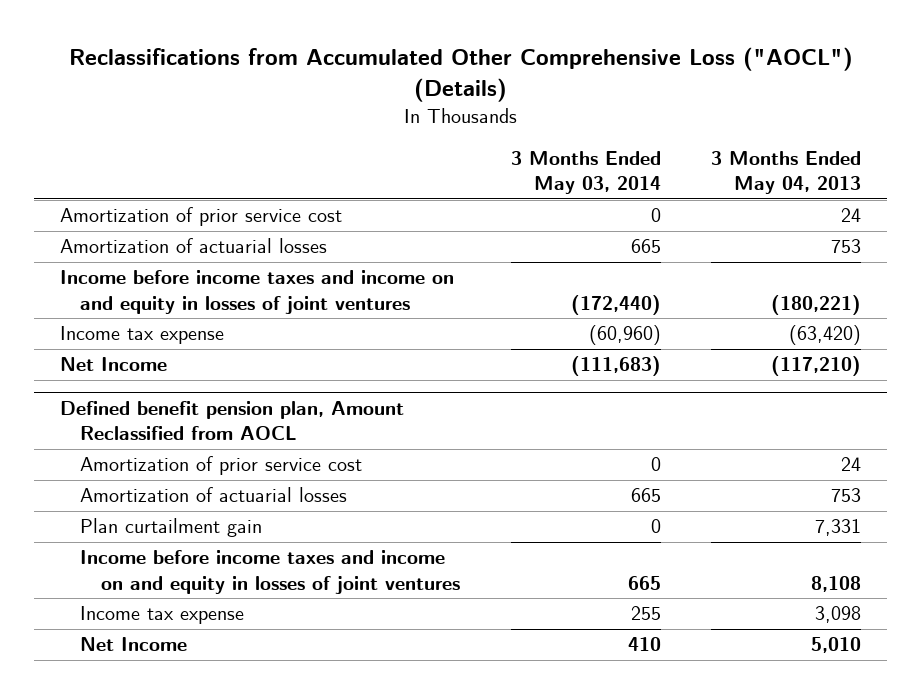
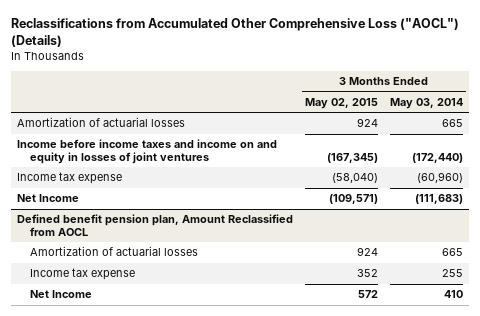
- | 3 Months Ended May 03, 2014 | 3 Months Ended May 04, 2013
+ | 3 Months Ended May 02, 2015 | 3 Months Ended May 03, 2014
- Amortization of prior service cost | 0 | 24
@ Defined benefit pension plan, Amount Reclassified from AOCL
- Amortization of prior service cost | 0 | 24
- Plan curtailment gain | 0 | 7,331
- Income before income taxes and income on and equity in losses of joint ventures | 665 | 8,108

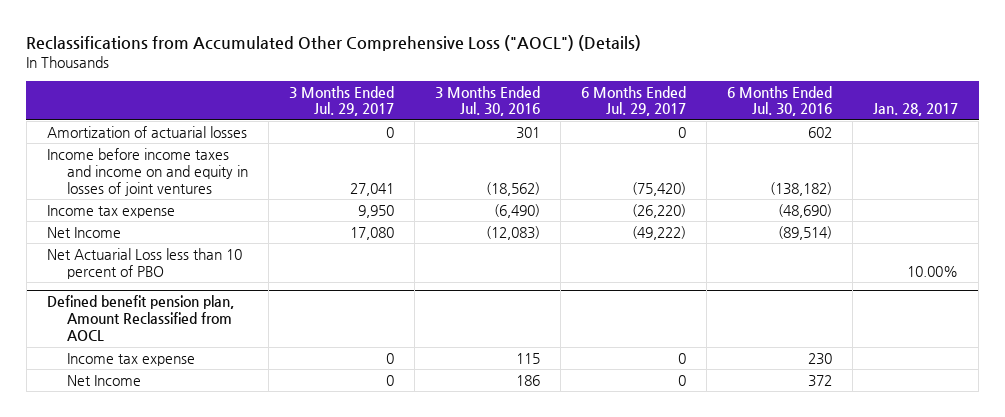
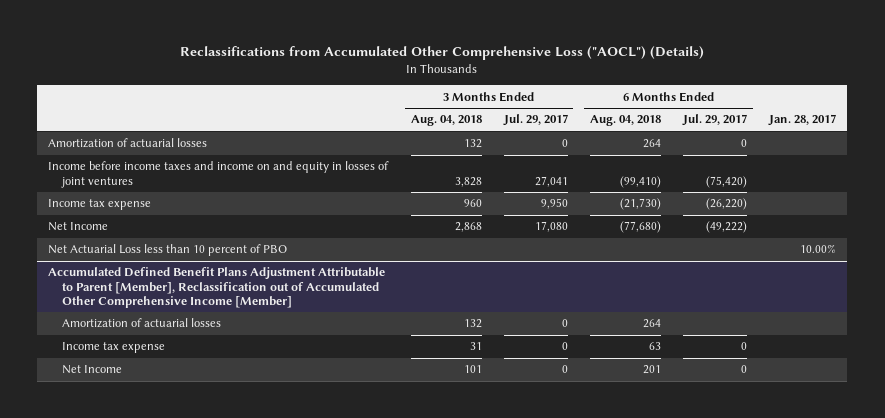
- | 3 Months Ended Jul. 29, 2017 | 3 Months Ended Jul. 30, 2016 | 6 Months Ended Jul. 29, 2017 | 6 Months Ended Jul. 30, 2016 | Jan. 28, 2017
+ | 3 Months Ended Aug. 04, 2018 | 3 Months Ended Jul. 29, 2017 | 6 Months Ended Aug. 04, 2018 | 6 Months Ended Jul. 29, 2017 | Jan. 28, 2017
- Defined benefit pension plan, Amount Reclassified from AOCL
+ Accumulated Defined Benefit Plans Adjustment Attributable to Parent [Member], Reclassification out of Accumulated Other Comprehensive Income [Member]
+ Amortization of actuarial losses | 132 | 0 | 264 | |

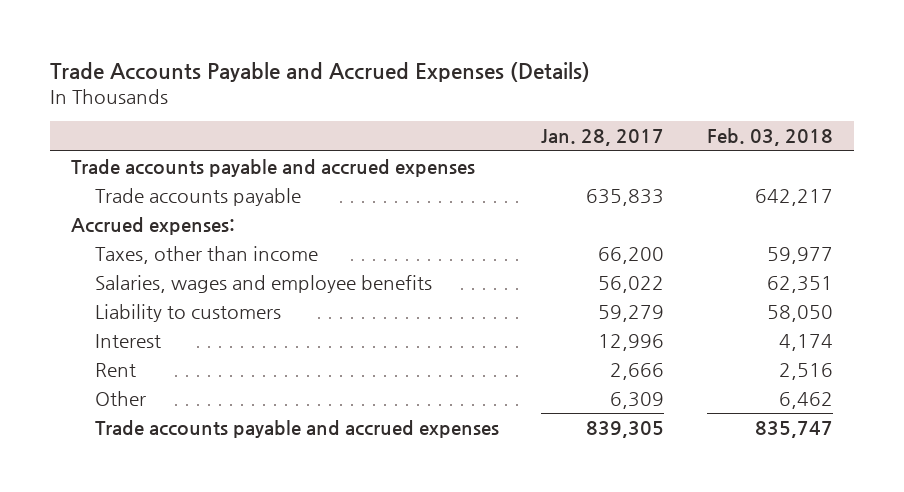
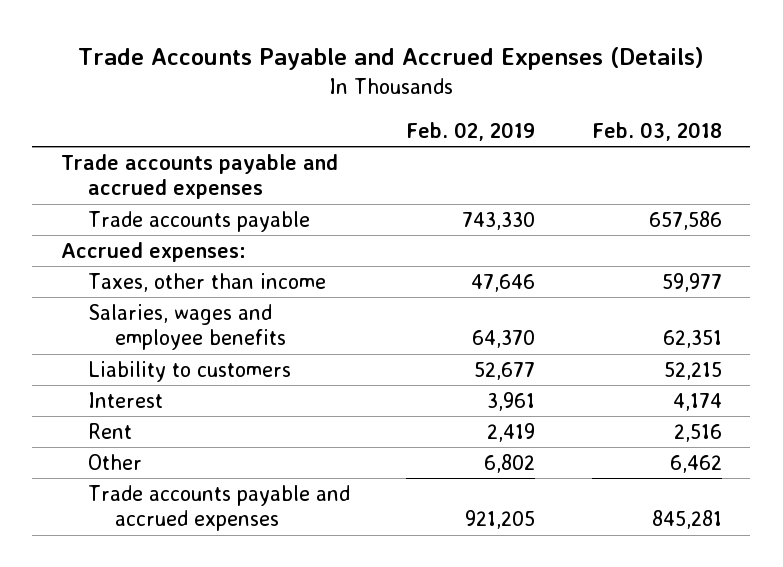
- | Jan. 28, 2017 | Feb. 03, 2018
+ | Feb. 02, 2019 | Feb. 03, 2018
- Trade accounts payable | 635,833 | 642,217
+ Trade accounts payable | 743,330 | 657,586
- Liability to customers | 59,279 | 58,050
+ Liability to customers | 52,677 | 52,215
- Trade accounts payable and accrued expenses | 839,305 | 835,747
+ Trade accounts payable and accrued expenses | 921,205 | 845,281

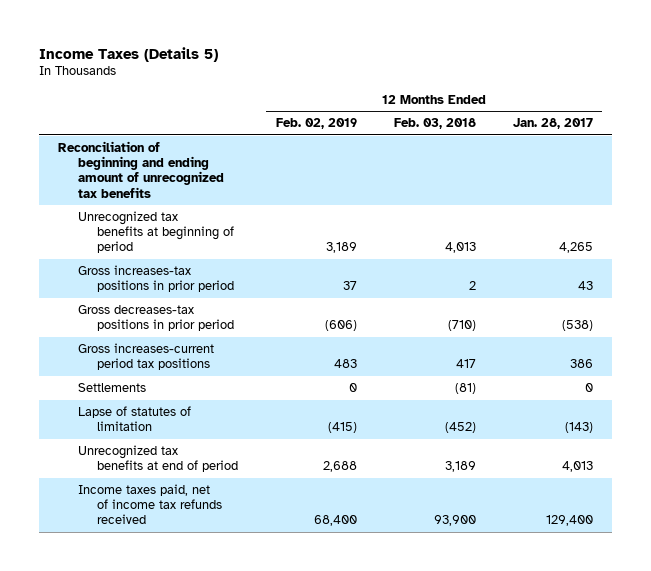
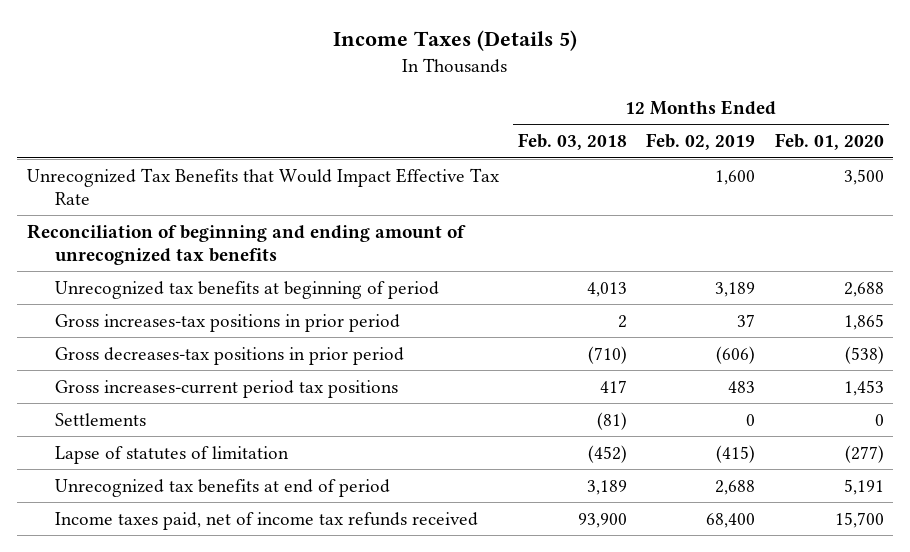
- | 12 Months Ended Feb. 02, 2019 | 12 Months Ended Feb. 03, 2018 | 12 Months Ended Jan. 28, 2017
+ | 12 Months Ended Feb. 03, 2018 | 12 Months Ended Feb. 02, 2019 | 12 Months Ended Feb. 01, 2020
+ Unrecognized Tax Benefits that Would Impact Effective Tax Rate | | 1,600 | 3,500

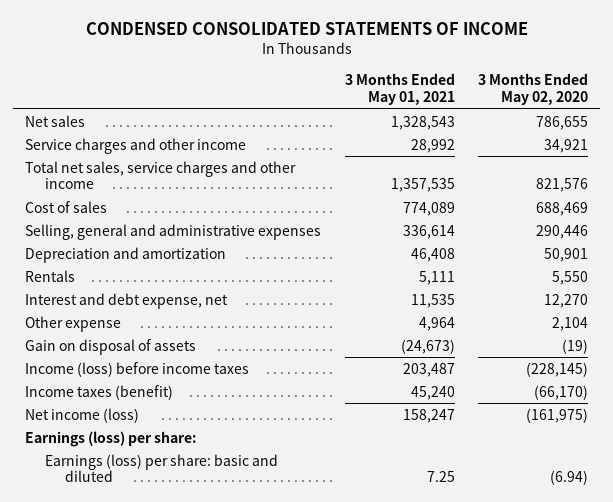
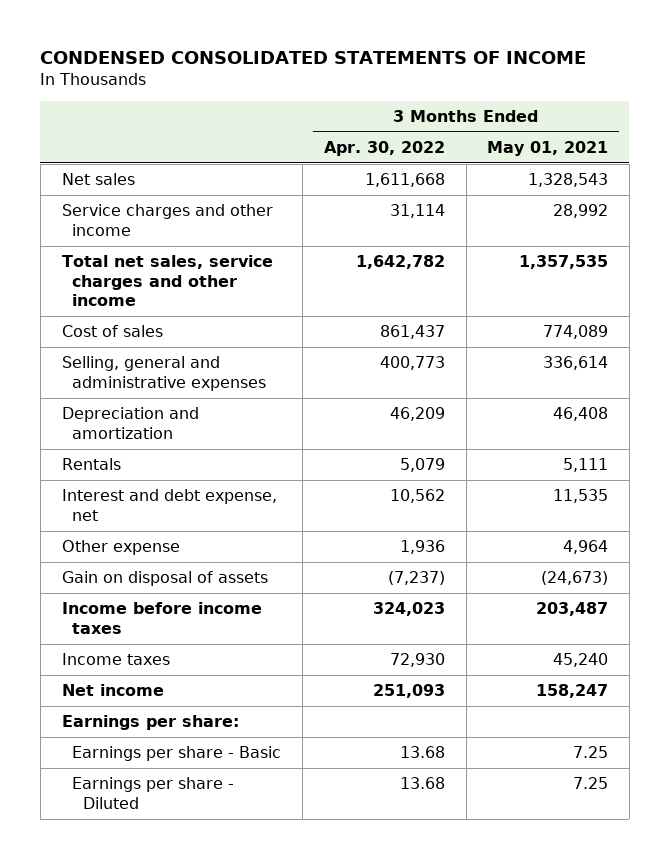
- | 3 Months Ended May 01, 2021 | 3 Months Ended May 02, 2020
+ | 3 Months Ended Apr. 30, 2022 | 3 Months Ended May 01, 2021
- Income (loss) before income taxes | 203,487 | (228,145)
- Income taxes (benefit) | 45,240 | (66,170)
- Net income (loss) | 158,247 | (161,975)
- Earnings (loss) per share:
- Earnings (loss) per share: basic and diluted | 7.25 | (6.94)
+ Income before income taxes | 324,023 | 203,487
+ Income taxes | 72,930 | 45,240
+ Net income | 251,093 | 158,247
+ Earnings per share:
+ Earnings per share - Basic | 13.68 | 7.25
+ Earnings per share - Diluted | 13.68 | 7.25

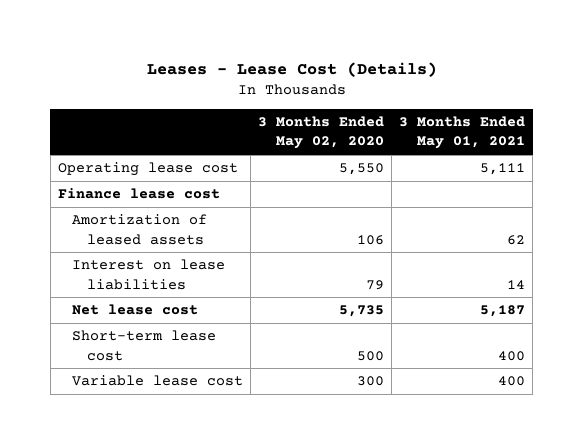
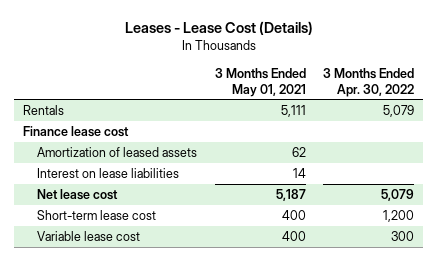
- | 3 Months Ended May 02, 2020 | 3 Months Ended May 01, 2021
+ | 3 Months Ended May 01, 2021 | 3 Months Ended Apr. 30, 2022
- Operating lease cost | 5,550 | 5,111
+ Rentals | 5,111 | 5,079

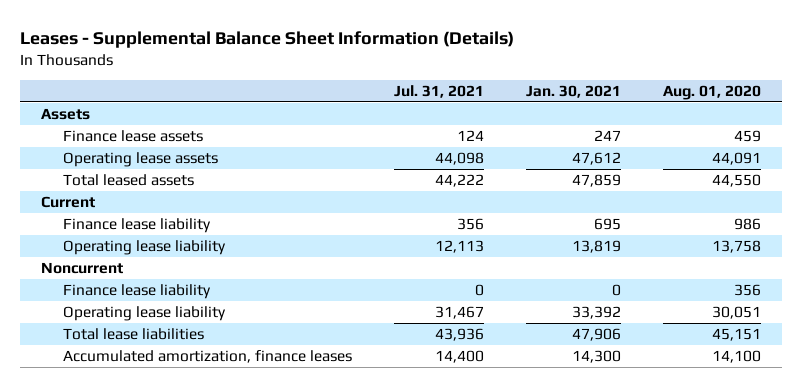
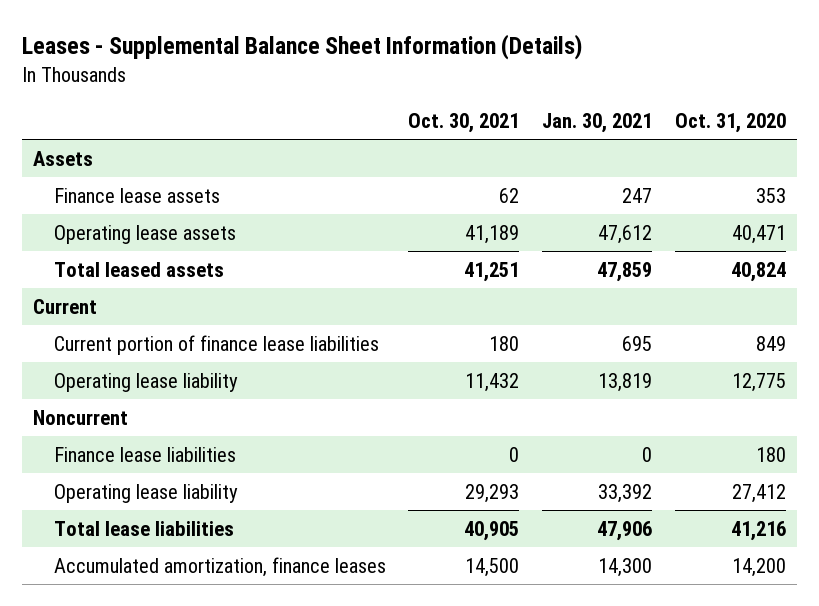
- | Jul. 31, 2021 | Jan. 30, 2021 | Aug. 01, 2020
+ | Oct. 30, 2021 | Jan. 30, 2021 | Oct. 31, 2020
- Finance lease liability | 356 | 695 | 986
+ Current portion of finance lease liabilities | 180 | 695 | 849
- Finance lease liability | 0 | 0 | 356
+ Finance lease liabilities | 0 | 0 | 180

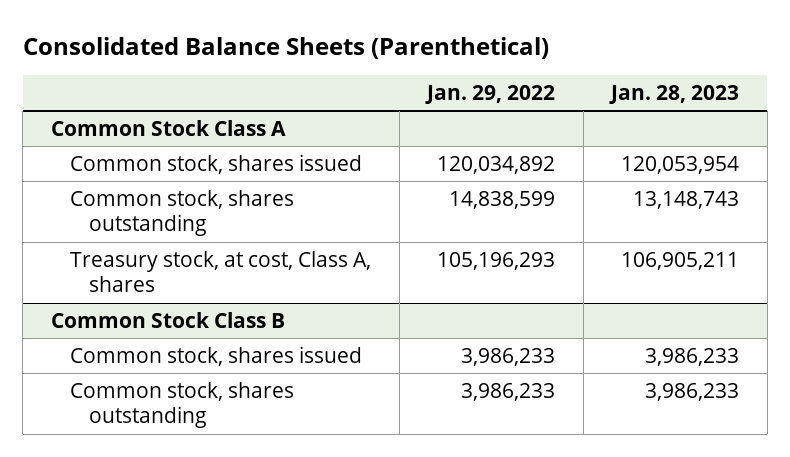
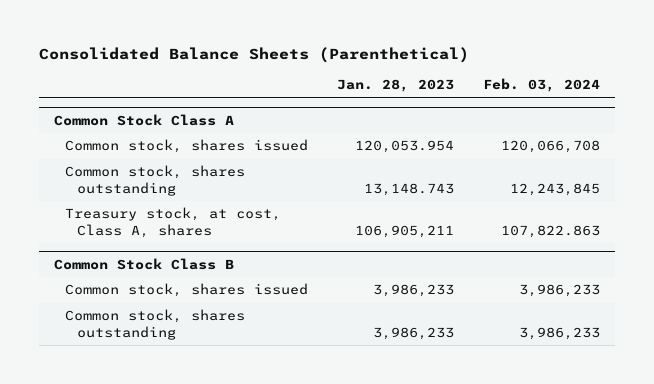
- | Jan. 29, 2022 | Jan. 28, 2023
+ | Jan. 28, 2023 | Feb. 03, 2024
@ Common Stock Class A
- Common stock, shares issued | 120,034,892 | 120,053,954
- Common stock, shares outstanding | 14,838,599 | 13,148,743
+ Common stock, shares issued | 120,053.954 | 120,066,708
+ Common stock, shares outstanding | 13,148.743 | 12,243,845

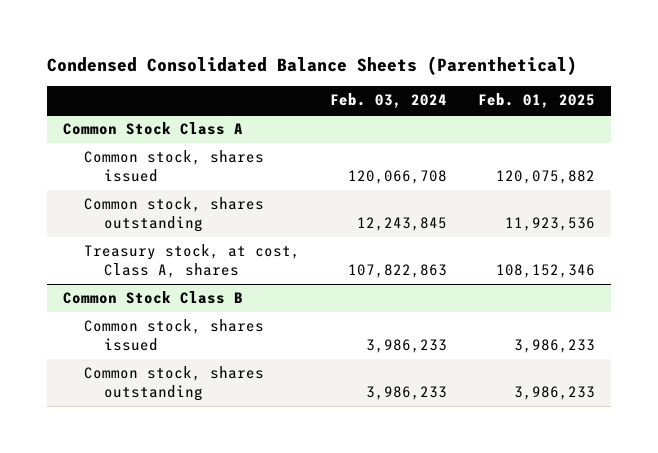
- Consolidated Balance Sheets (Parenthetical)
+ Condensed Consolidated Balance Sheets (Parenthetical)
- | Jan. 28, 2023 | Feb. 03, 2024
+ | Feb. 03, 2024 | Feb. 01, 2025
@ Common Stock Class A
- Treasury stock, at cost, Class A, shares | 106,905,211 | 107,822.863
+ Treasury stock, at cost, Class A, shares | 107,822,863 | 108,152,346

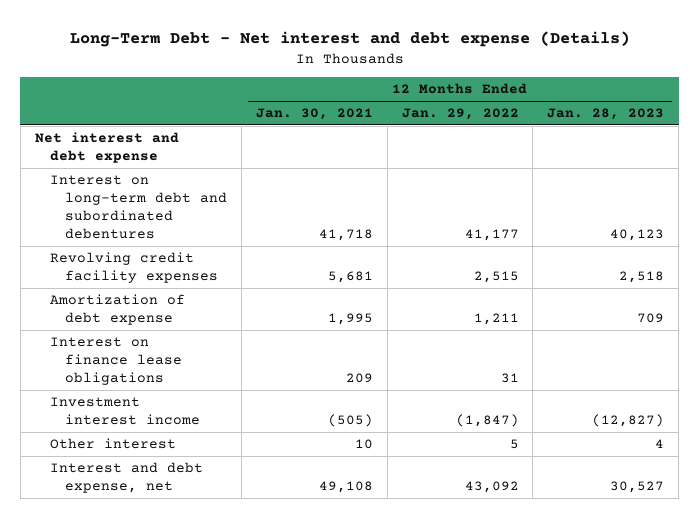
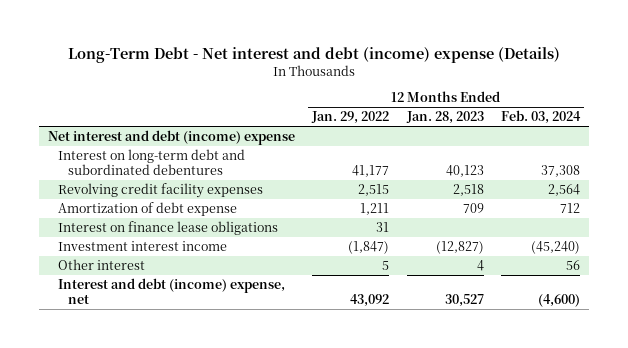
- Long-Term Debt - Net interest and debt expense (Details)
+ Long-Term Debt - Net interest and debt (income) expense (Details)
- | 12 Months Ended Jan. 30, 2021 | 12 Months Ended Jan. 29, 2022 | 12 Months Ended Jan. 28, 2023
+ | 12 Months Ended Jan. 29, 2022 | 12 Months Ended Jan. 28, 2023 | 12 Months Ended Feb. 03, 2024
- Net interest and debt expense
+ Net interest and debt (income) expense
- Interest and debt expense, net | 49,108 | 43,092 | 30,527
+ Interest and debt (income) expense, net | 43,092 | 30,527 | (4,600)

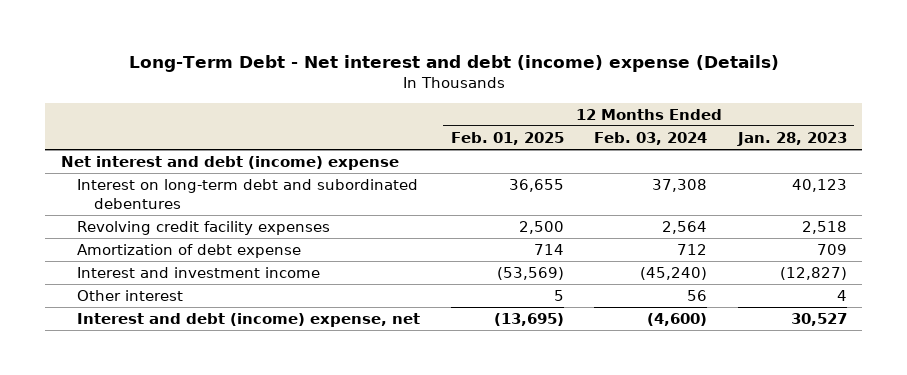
- | 12 Months Ended Jan. 29, 2022 | 12 Months Ended Jan. 28, 2023 | 12 Months Ended Feb. 03, 2024
+ | 12 Months Ended Feb. 01, 2025 | 12 Months Ended Feb. 03, 2024 | 12 Months Ended Jan. 28, 2023
- Interest on finance lease obligations | 31 | |
- Investment interest income | (1,847) | (12,827) | (45,240)
+ Interest and investment income | (53,569) | (45,240) | (12,827)

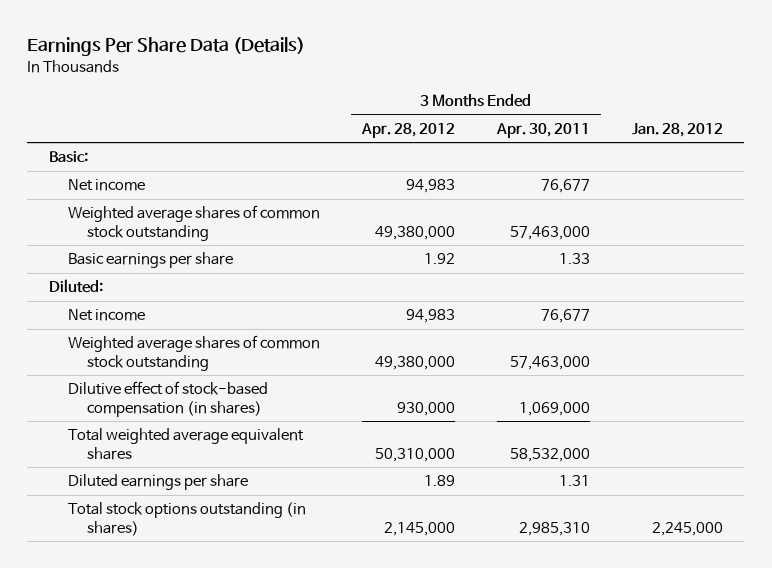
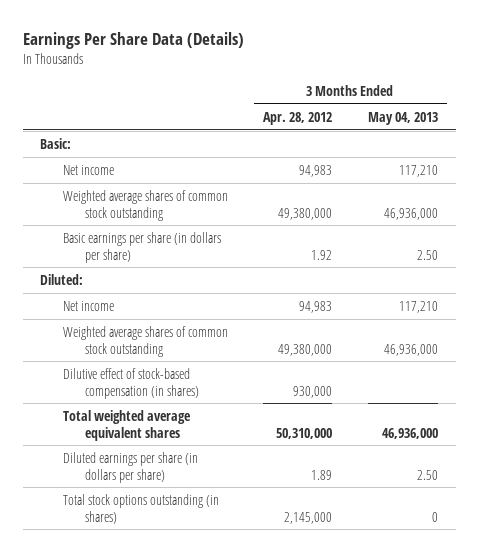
- | 3 Months Ended Apr. 28, 2012 | 3 Months Ended Apr. 30, 2011 | Jan. 28, 2012
+ | 3 Months Ended Apr. 28, 2012 | 3 Months Ended May 04, 2013
- Basic earnings per share | 1.92 | 1.33 |
+ Basic earnings per share (in dollars per share) | 1.92 | 2.50
- Diluted earnings per share | 1.89 | 1.31 |
+ Diluted earnings per share (in dollars per share) | 1.89 | 2.50

